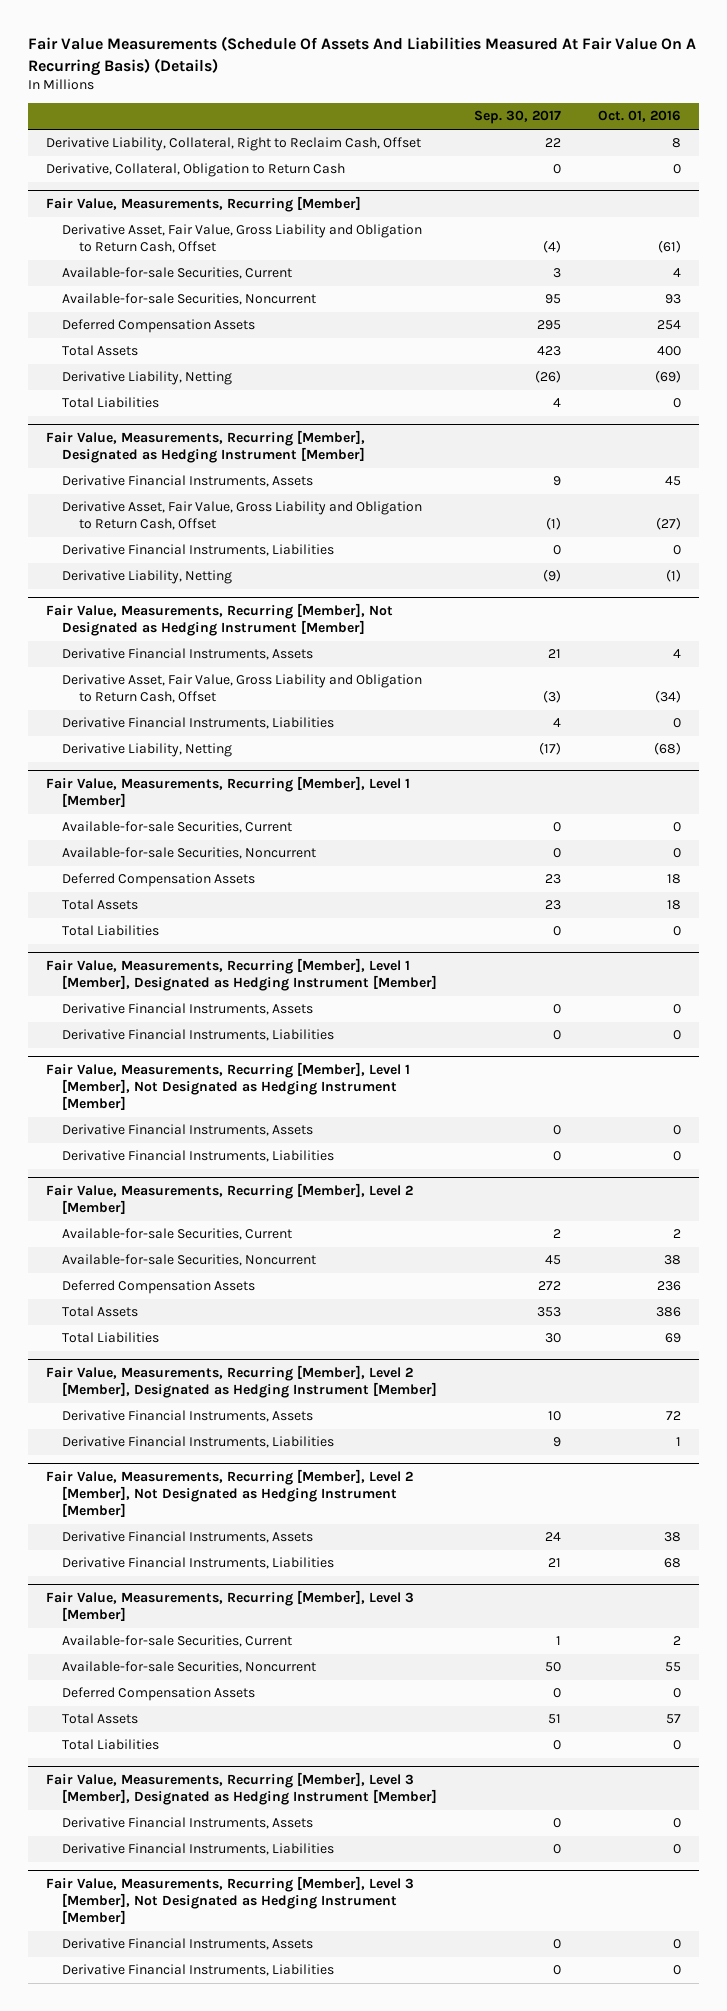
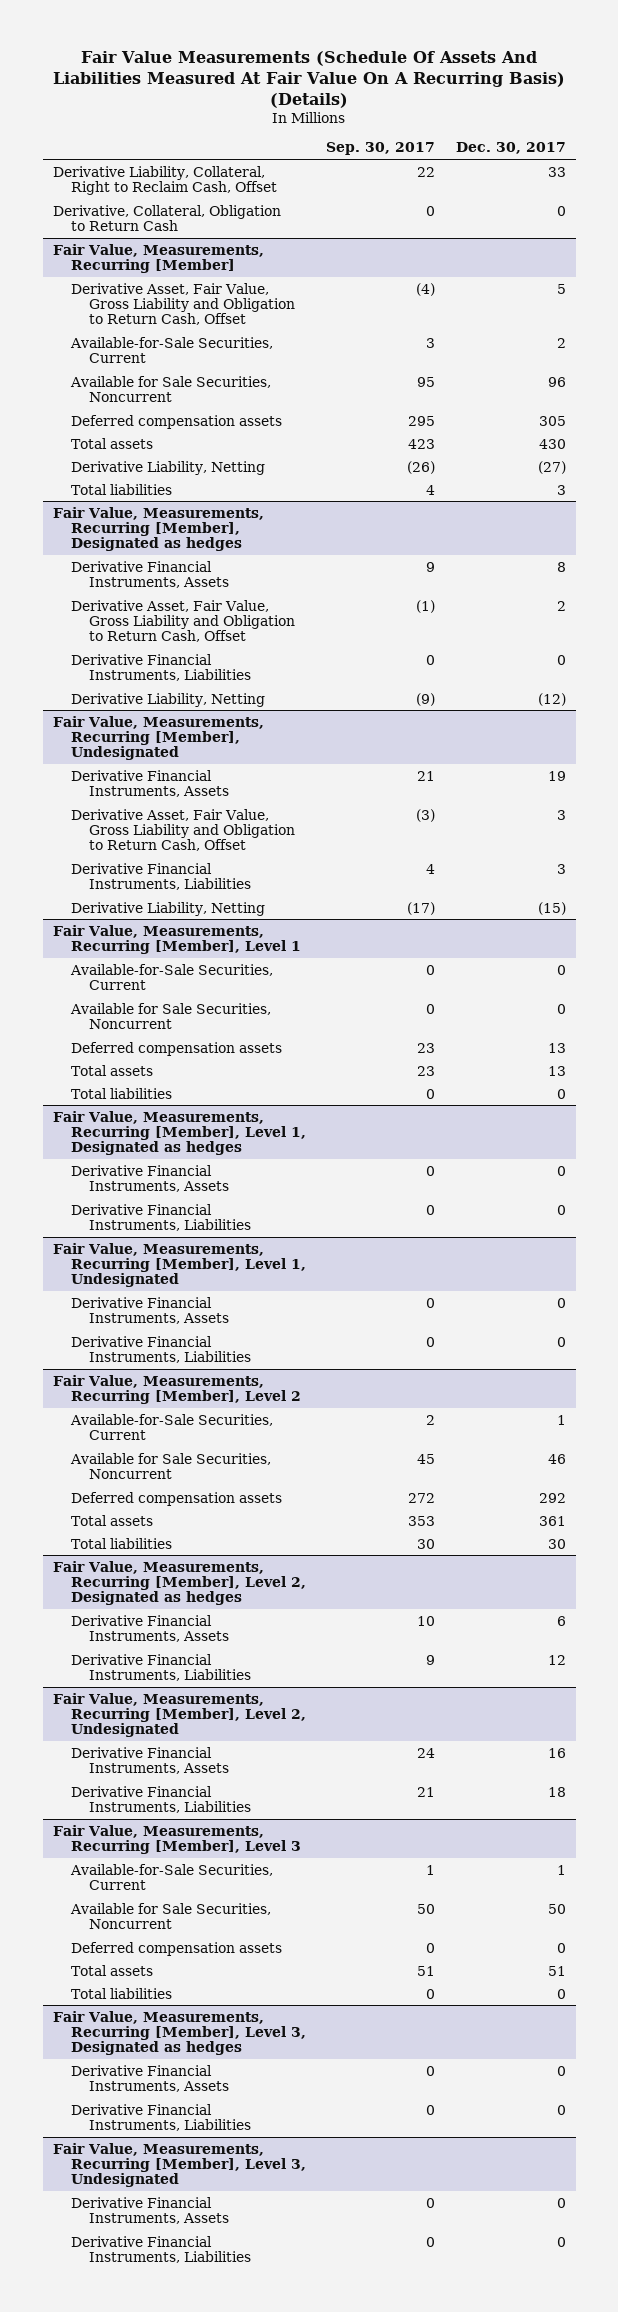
- | Sep. 30, 2017 | Oct. 01, 2016
+ | Sep. 30, 2017 | Dec. 30, 2017
@ Fair Value, Measurements, Recurring [Member]
- Available-for-sale Securities, Current | 3 | 4
- Available-for-sale Securities, Noncurrent | 95 | 93
- Deferred Compensation Assets | 295 | 254
- Total Assets | 423 | 400
+ Available-for-Sale Securities, Current | 3 | 2
+ Available for Sale Securities, Noncurrent | 95 | 96
+ Deferred compensation assets | 295 | 305
+ Total assets | 423 | 430
- Total Liabilities | 4 | 0
- Fair Value, Measurements, Recurring [Member], Designated as Hedging Instrument [Member]
@ Fair Value, Measurements, Recurring [Member]
+ Total liabilities | 4 | 3
+ Fair Value, Measurements, Recurring [Member], Designated as hedges
- Fair Value, Measurements, Recurring [Member], Not Designated as Hedging Instrument [Member]
+ Fair Value, Measurements, Recurring [Member], Undesignated
- Fair Value, Measurements, Recurring [Member], Level 1 [Member]
- Available-for-sale Securities, Current | 0 | 0
- Available-for-sale Securities, Noncurrent | 0 | 0
- Deferred Compensation Assets | 23 | 18
- Total Assets | 23 | 18
- Total Liabilities | 0 | 0
- Fair Value, Measurements, Recurring [Member], Level 1 [Member], Designated as Hedging Instrument [Member]
+ Fair Value, Measurements, Recurring [Member], Level 1
+ Available-for-Sale Securities, Current | 0 | 0
+ Available for Sale Securities, Noncurrent | 0 | 0
+ Deferred compensation assets | 23 | 13
+ Total assets | 23 | 13
+ Total liabilities | 0 | 0
+ Fair Value, Measurements, Recurring [Member], Level 1, Designated as hedges
- Fair Value, Measurements, Recurring [Member], Level 1 [Member], Not Designated as Hedging Instrument [Member]
+ Fair Value, Measurements, Recurring [Member], Level 1, Undesignated
- Fair Value, Measurements, Recurring [Member], Level 2 [Member]
- Available-for-sale Securities, Current | 2 | 2
- Available-for-sale Securities, Noncurrent | 45 | 38
- Deferred Compensation Assets | 272 | 236
- Total Assets | 353 | 386
- Total Liabilities | 30 | 69
- Fair Value, Measurements, Recurring [Member], Level 2 [Member], Designated as Hedging Instrument [Member]
+ Fair Value, Measurements, Recurring [Member], Level 2
+ Available-for-Sale Securities, Current | 2 | 1
+ Available for Sale Securities, Noncurrent | 45 | 46
+ Deferred compensation assets | 272 | 292
+ Total assets | 353 | 361
+ Total liabilities | 30 | 30
+ Fair Value, Measurements, Recurring [Member], Level 2, Designated as hedges
- Fair Value, Measurements, Recurring [Member], Level 2 [Member], Not Designated as Hedging Instrument [Member]
+ Fair Value, Measurements, Recurring [Member], Level 2, Undesignated
- Fair Value, Measurements, Recurring [Member], Level 3 [Member]
- Available-for-sale Securities, Current | 1 | 2
- Available-for-sale Securities, Noncurrent | 50 | 55
- Deferred Compensation Assets | 0 | 0
- Total Assets | 51 | 57
- Total Liabilities | 0 | 0
- Fair Value, Measurements, Recurring [Member], Level 3 [Member], Designated as Hedging Instrument [Member]
+ Fair Value, Measurements, Recurring [Member], Level 3
+ Available-for-Sale Securities, Current | 1 | 1
+ Available for Sale Securities, Noncurrent | 50 | 50
+ Deferred compensation assets | 0 | 0
+ Total assets | 51 | 51
+ Total liabilities | 0 | 0
+ Fair Value, Measurements, Recurring [Member], Level 3, Designated as hedges
- Fair Value, Measurements, Recurring [Member], Level 3 [Member], Not Designated as Hedging Instrument [Member]
+ Fair Value, Measurements, Recurring [Member], Level 3, Undesignated

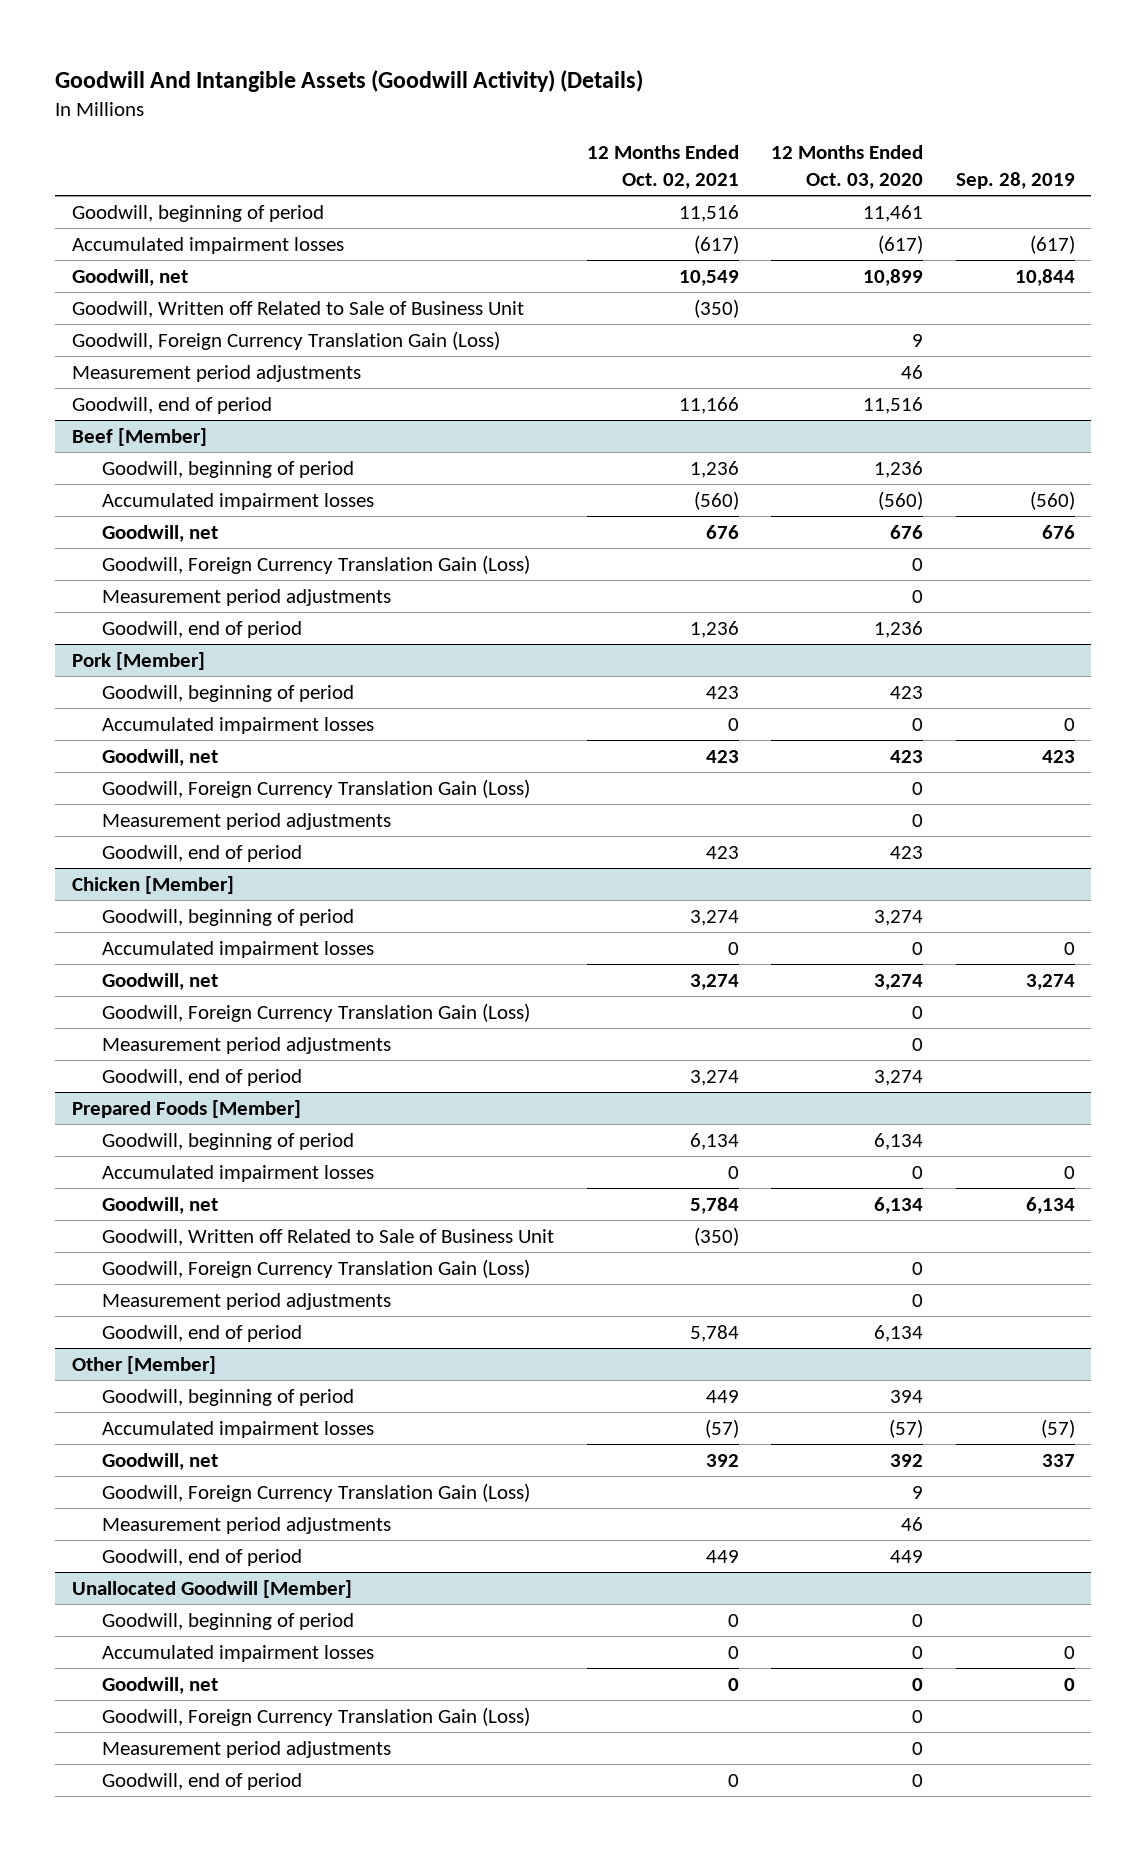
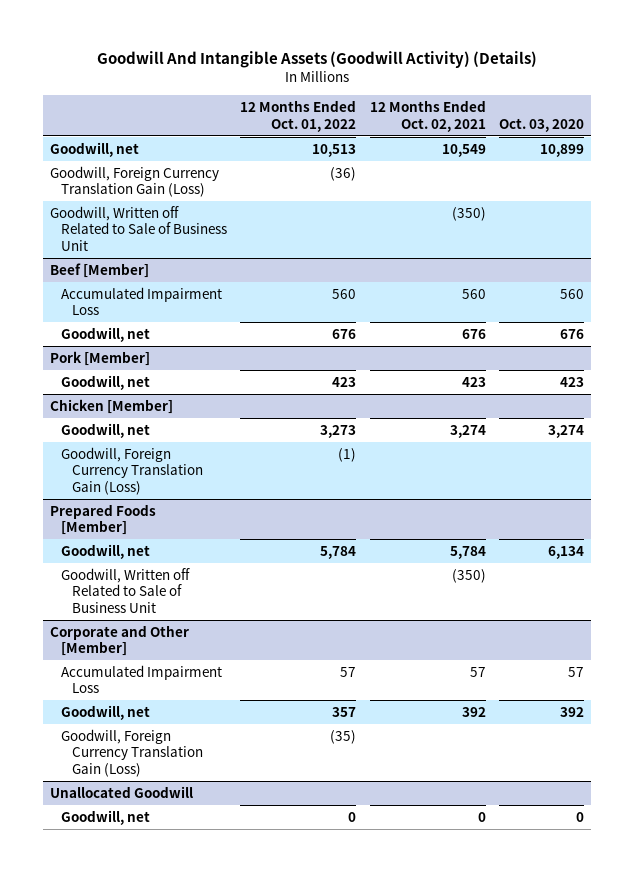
- | 12 Months Ended Oct. 02, 2021 | 12 Months Ended Oct. 03, 2020 | Sep. 28, 2019
+ | 12 Months Ended Oct. 01, 2022 | 12 Months Ended Oct. 02, 2021 | Oct. 03, 2020
- Goodwill, beginning of period | 11,516 | 11,461 |
- Accumulated impairment losses | (617) | (617) | (617)
- Measurement period adjustments | | 46 |
- Goodwill, end of period | 11,166 | 11,516 |
moved down: Goodwill, Written off Related to Sale of Business Unit | | (350) |
@ Beef [Member]
- Goodwill, beginning of period | 1,236 | 1,236 |
- Accumulated impairment losses | (560) | (560) | (560)
+ Accumulated Impairment Loss | 560 | 560 | 560
- Goodwill, Foreign Currency Translation Gain (Loss) | | 0 |
- Measurement period adjustments | | 0 |
- Goodwill, end of period | 1,236 | 1,236 |
@ Pork [Member]
- Goodwill, beginning of period | 423 | 423 |
- Accumulated impairment losses | 0 | 0 | 0
- Goodwill, Foreign Currency Translation Gain (Loss) | | 0 |
- Measurement period adjustments | | 0 |
- Goodwill, end of period | 423 | 423 |
@ Chicken [Member]
- Goodwill, beginning of period | 3,274 | 3,274 |
- Accumulated impairment losses | 0 | 0 | 0
- Measurement period adjustments | | 0 |
- Goodwill, end of period | 3,274 | 3,274 |
@ Prepared Foods [Member]
- Goodwill, beginning of period | 6,134 | 6,134 |
- Accumulated impairment losses | 0 | 0 | 0
- Goodwill, Foreign Currency Translation Gain (Loss) | | 0 |
- Measurement period adjustments | | 0 |
- Goodwill, end of period | 5,784 | 6,134 |
- Other [Member]
- Goodwill, beginning of period | 449 | 394 |
- Accumulated impairment losses | (57) | (57) | (57)
+ Corporate and Other [Member]
+ Accumulated Impairment Loss | 57 | 57 | 57
- Measurement period adjustments | | 46 |
- Goodwill, end of period | 449 | 449 |
- Unallocated Goodwill [Member]
- Goodwill, beginning of period | 0 | 0 |
- Accumulated impairment losses | 0 | 0 | 0
+ Unallocated Goodwill
- Goodwill, Foreign Currency Translation Gain (Loss) | | 0 |
- Measurement period adjustments | | 0 |
- Goodwill, end of period | 0 | 0 |

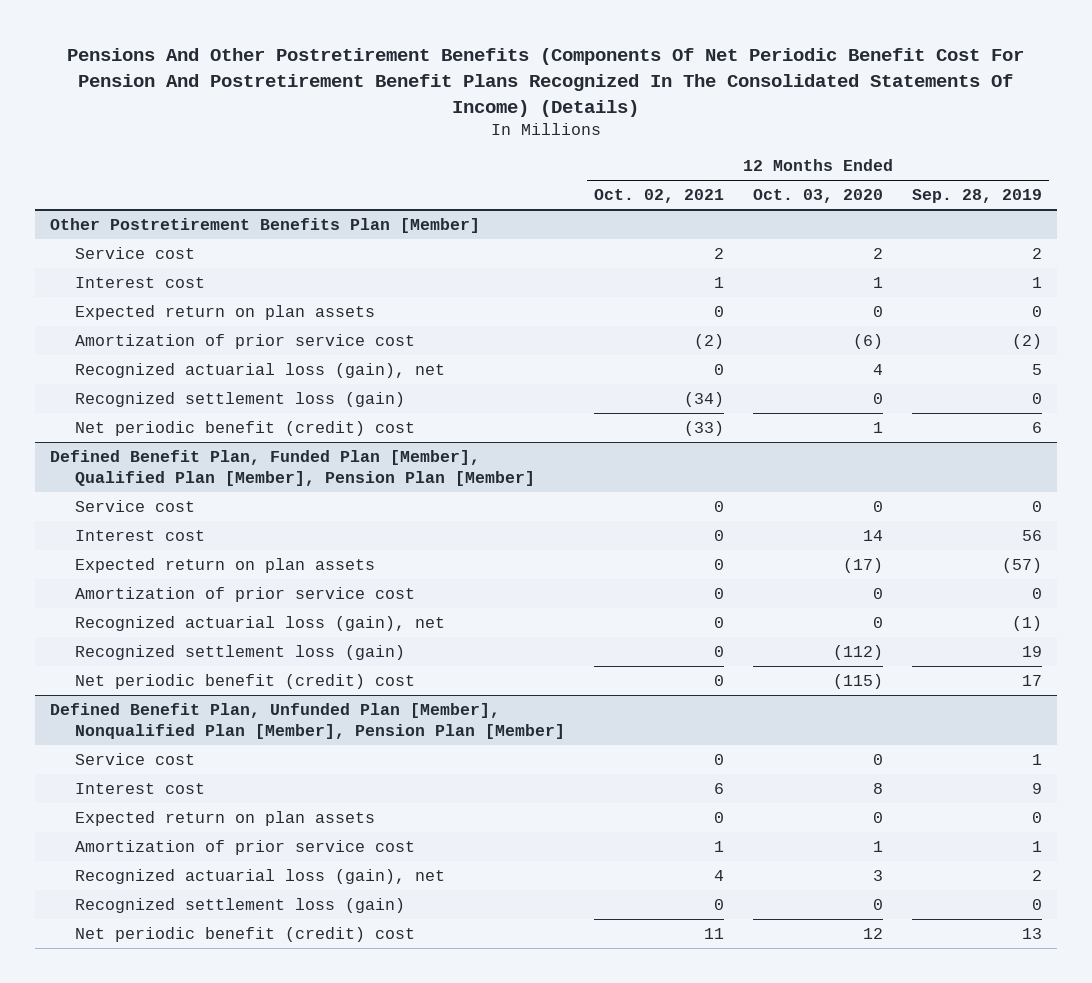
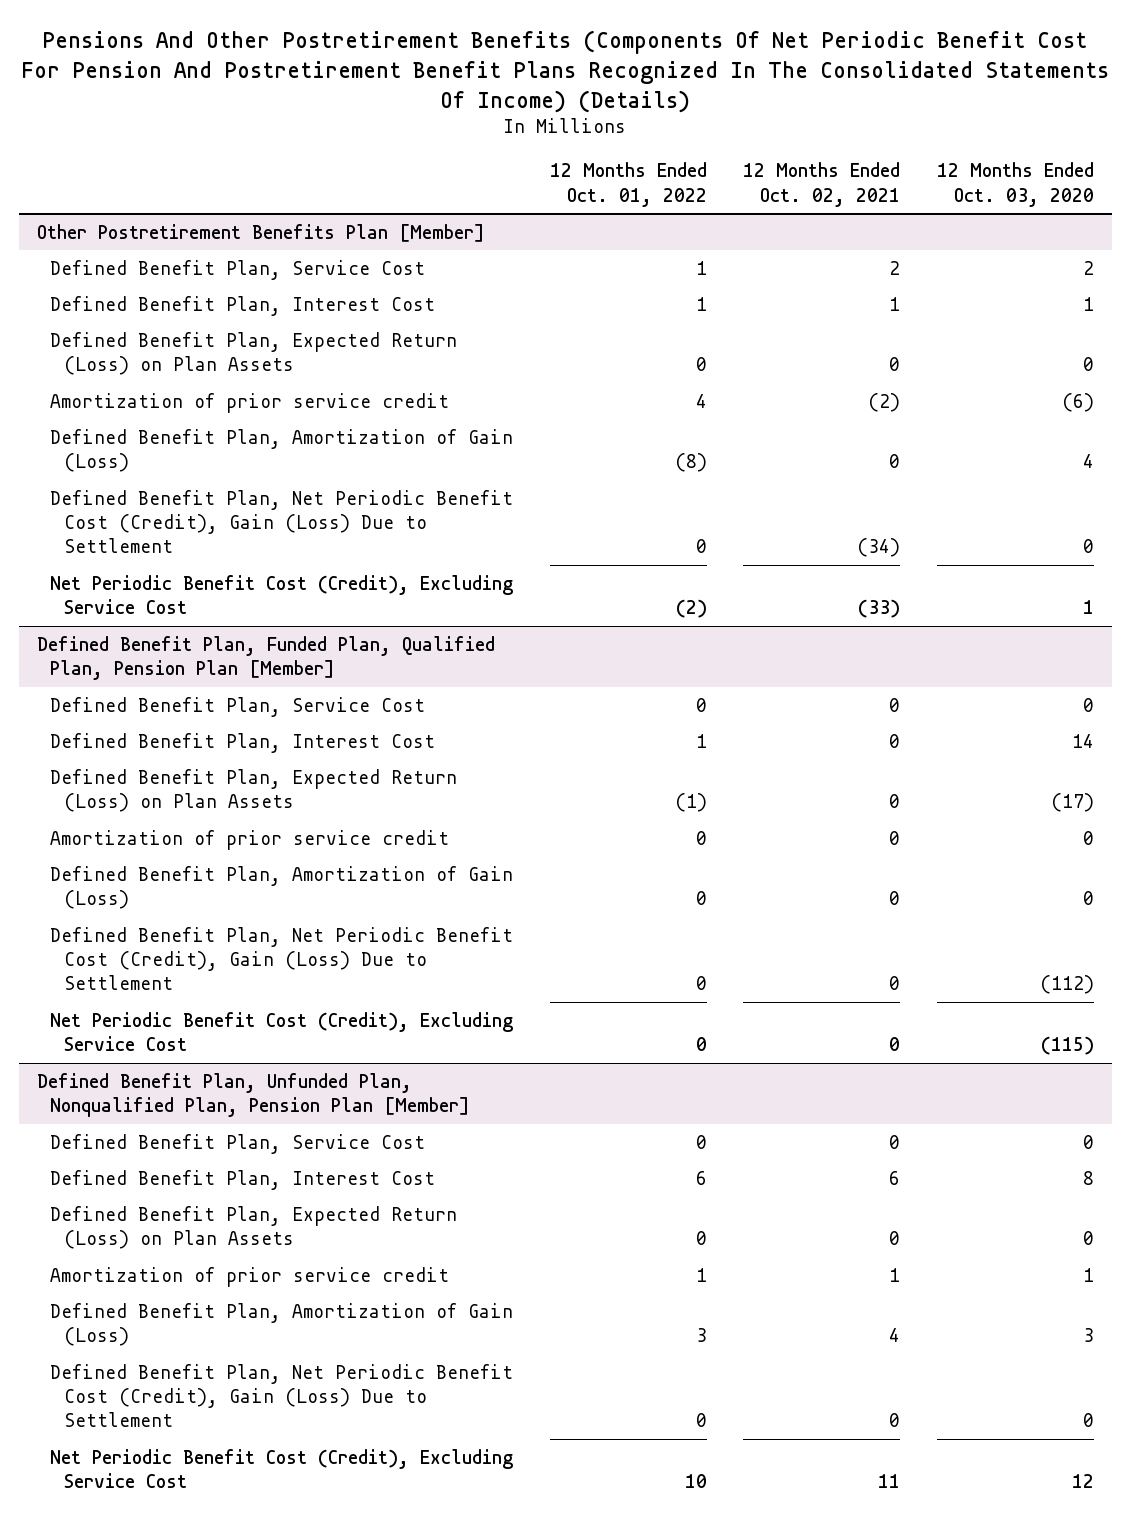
- | 12 Months Ended Oct. 02, 2021 | 12 Months Ended Oct. 03, 2020 | 12 Months Ended Sep. 28, 2019
+ | 12 Months Ended Oct. 01, 2022 | 12 Months Ended Oct. 02, 2021 | 12 Months Ended Oct. 03, 2020
@ Other Postretirement Benefits Plan [Member]
- Service cost | 2 | 2 | 2
- Interest cost | 1 | 1 | 1
- Expected return on plan assets | 0 | 0 | 0
- Amortization of prior service cost | (2) | (6) | (2)
- Recognized actuarial loss (gain), net | 0 | 4 | 5
- Recognized settlement loss (gain) | (34) | 0 | 0
- Net periodic benefit (credit) cost | (33) | 1 | 6
- Defined Benefit Plan, Funded Plan [Member], Qualified Plan [Member], Pension Plan [Member]
- Service cost | 0 | 0 | 0
- Interest cost | 0 | 14 | 56
- Expected return on plan assets | 0 | (17) | (57)
- Amortization of prior service cost | 0 | 0 | 0
- Recognized actuarial loss (gain), net | 0 | 0 | (1)
- Recognized settlement loss (gain) | 0 | (112) | 19
- Net periodic benefit (credit) cost | 0 | (115) | 17
- Defined Benefit Plan, Unfunded Plan [Member], Nonqualified Plan [Member], Pension Plan [Member]
- Service cost | 0 | 0 | 1
- Interest cost | 6 | 8 | 9
- Expected return on plan assets | 0 | 0 | 0
- Amortization of prior service cost | 1 | 1 | 1
- Recognized actuarial loss (gain), net | 4 | 3 | 2
- Recognized settlement loss (gain) | 0 | 0 | 0
- Net periodic benefit (credit) cost | 11 | 12 | 13
@ Other Postretirement Benefits Plan [Member]
+ Defined Benefit Plan, Service Cost | 1 | 2 | 2
+ Defined Benefit Plan, Interest Cost | 1 | 1 | 1
+ Defined Benefit Plan, Expected Return (Loss) on Plan Assets | 0 | 0 | 0
+ Amortization of prior service credit | 4 | (2) | (6)
+ Defined Benefit Plan, Amortization of Gain (Loss) | (8) | 0 | 4
+ Defined Benefit Plan, Net Periodic Benefit Cost (Credit), Gain (Loss) Due to Settlement | 0 | (34) | 0
+ Net Periodic Benefit Cost (Credit), Excluding Service Cost | (2) | (33) | 1
+ Defined Benefit Plan, Funded Plan, Qualified Plan, Pension Plan [Member]
+ Defined Benefit Plan, Service Cost | 0 | 0 | 0
+ Defined Benefit Plan, Interest Cost | 1 | 0 | 14
+ Defined Benefit Plan, Expected Return (Loss) on Plan Assets | (1) | 0 | (17)
+ Amortization of prior service credit | 0 | 0 | 0
+ Defined Benefit Plan, Amortization of Gain (Loss) | 0 | 0 | 0
+ Defined Benefit Plan, Net Periodic Benefit Cost (Credit), Gain (Loss) Due to Settlement | 0 | 0 | (112)
+ Net Periodic Benefit Cost (Credit), Excluding Service Cost | 0 | 0 | (115)
+ Defined Benefit Plan, Unfunded Plan, Nonqualified Plan, Pension Plan [Member]
+ Defined Benefit Plan, Service Cost | 0 | 0 | 0
+ Defined Benefit Plan, Interest Cost | 6 | 6 | 8
+ Defined Benefit Plan, Expected Return (Loss) on Plan Assets | 0 | 0 | 0
+ Amortization of prior service credit | 1 | 1 | 1
+ Defined Benefit Plan, Amortization of Gain (Loss) | 3 | 4 | 3
+ Defined Benefit Plan, Net Periodic Benefit Cost (Credit), Gain (Loss) Due to Settlement | 0 | 0 | 0
+ Net Periodic Benefit Cost (Credit), Excluding Service Cost | 10 | 11 | 12

